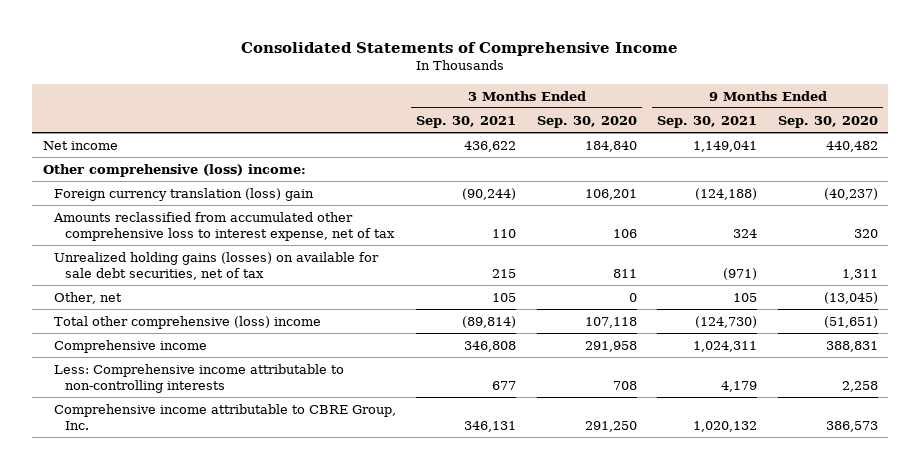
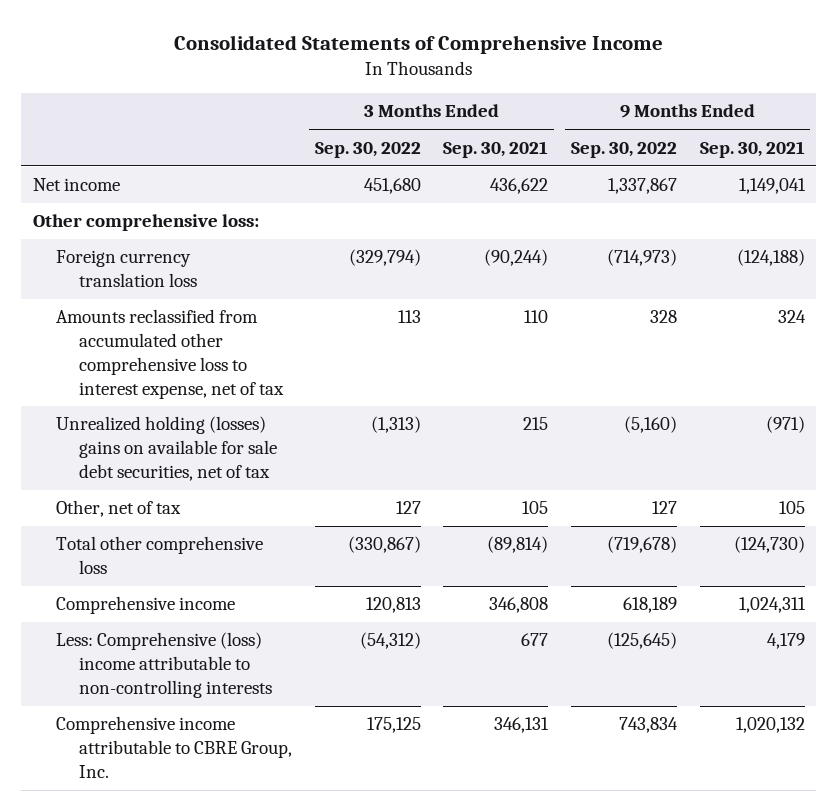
- | 3 Months Ended Sep. 30, 2021 | 3 Months Ended Sep. 30, 2020 | 9 Months Ended Sep. 30, 2021 | 9 Months Ended Sep. 30, 2020
+ | 3 Months Ended Sep. 30, 2022 | 3 Months Ended Sep. 30, 2021 | 9 Months Ended Sep. 30, 2022 | 9 Months Ended Sep. 30, 2021
- Other comprehensive (loss) income:
- Foreign currency translation (loss) gain | (90,244) | 106,201 | (124,188) | (40,237)
+ Other comprehensive loss:
+ Foreign currency translation loss | (329,794) | (90,244) | (714,973) | (124,188)
- Unrealized holding gains (losses) on available for sale debt securities, net of tax | 215 | 811 | (971) | 1,311
- Other, net | 105 | 0 | 105 | (13,045)
- Total other comprehensive (loss) income | (89,814) | 107,118 | (124,730) | (51,651)
+ Unrealized holding (losses) gains on available for sale debt securities, net of tax | (1,313) | 215 | (5,160) | (971)
+ Other, net of tax | 127 | 105 | 127 | 105
+ Total other comprehensive loss | (330,867) | (89,814) | (719,678) | (124,730)
- Less: Comprehensive income attributable to non-controlling interests | 677 | 708 | 4,179 | 2,258
+ Less: Comprehensive (loss) income attributable to non-controlling interests | (54,312) | 677 | (125,645) | 4,179

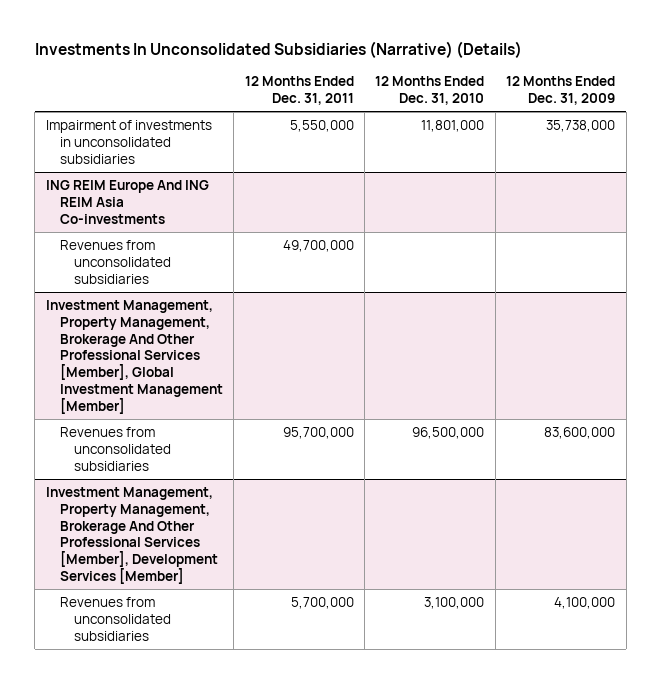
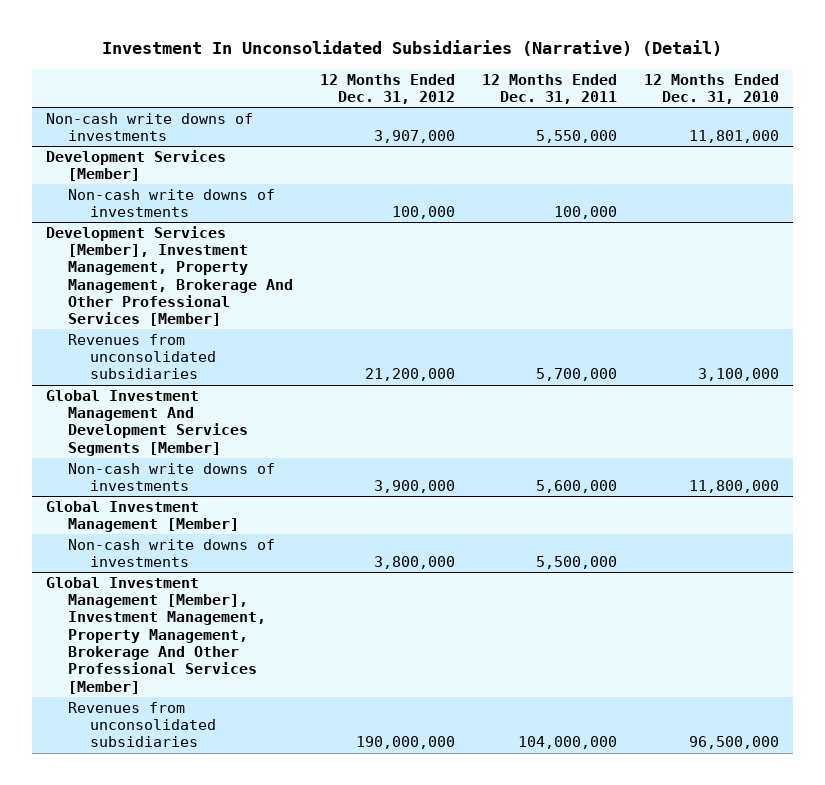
- Investments In Unconsolidated Subsidiaries (Narrative) (Details)
+ Investment In Unconsolidated Subsidiaries (Narrative) (Detail)
- | 12 Months Ended Dec. 31, 2011 | 12 Months Ended Dec. 31, 2010 | 12 Months Ended Dec. 31, 2009
+ | 12 Months Ended Dec. 31, 2012 | 12 Months Ended Dec. 31, 2011 | 12 Months Ended Dec. 31, 2010
- Impairment of investments in unconsolidated subsidiaries | 5,550,000 | 11,801,000 | 35,738,000
- ING REIM Europe And ING REIM Asia Co-investments
- Revenues from unconsolidated subsidiaries | 49,700,000 | |
- Investment Management, Property Management, Brokerage And Other Professional Services [Member], Global Investment Management [Member]
- Revenues from unconsolidated subsidiaries | 95,700,000 | 96,500,000 | 83,600,000
- Investment Management, Property Management, Brokerage And Other Professional Services [Member], Development Services [Member]
+ Non-cash write downs of investments | 3,907,000 | 5,550,000 | 11,801,000
+ Development Services [Member]
+ Non-cash write downs of investments | 100,000 | 100,000 |
+ Development Services [Member], Investment Management, Property Management, Brokerage And Other Professional Services [Member]
+ Global Investment Management And Development Services Segments [Member]
+ Non-cash write downs of investments | 3,900,000 | 5,600,000 | 11,800,000
+ Global Investment Management [Member]
+ Non-cash write downs of investments | 3,800,000 | 5,500,000 |
+ Global Investment Management [Member], Investment Management, Property Management, Brokerage And Other Professional Services [Member]
+ Revenues from unconsolidated subsidiaries | 190,000,000 | 104,000,000 | 96,500,000

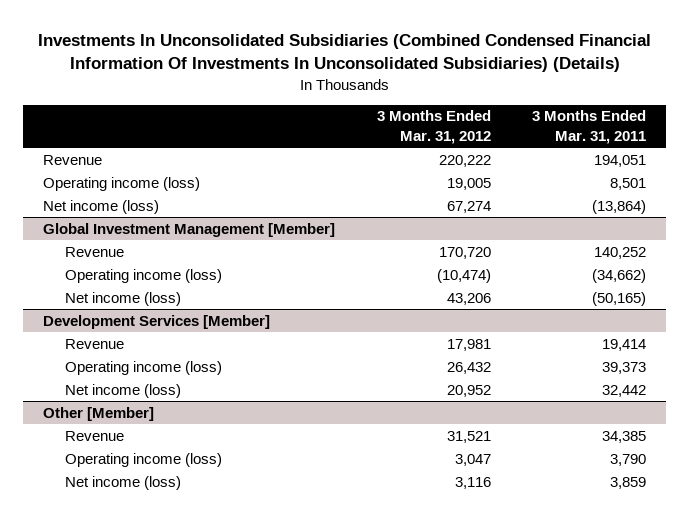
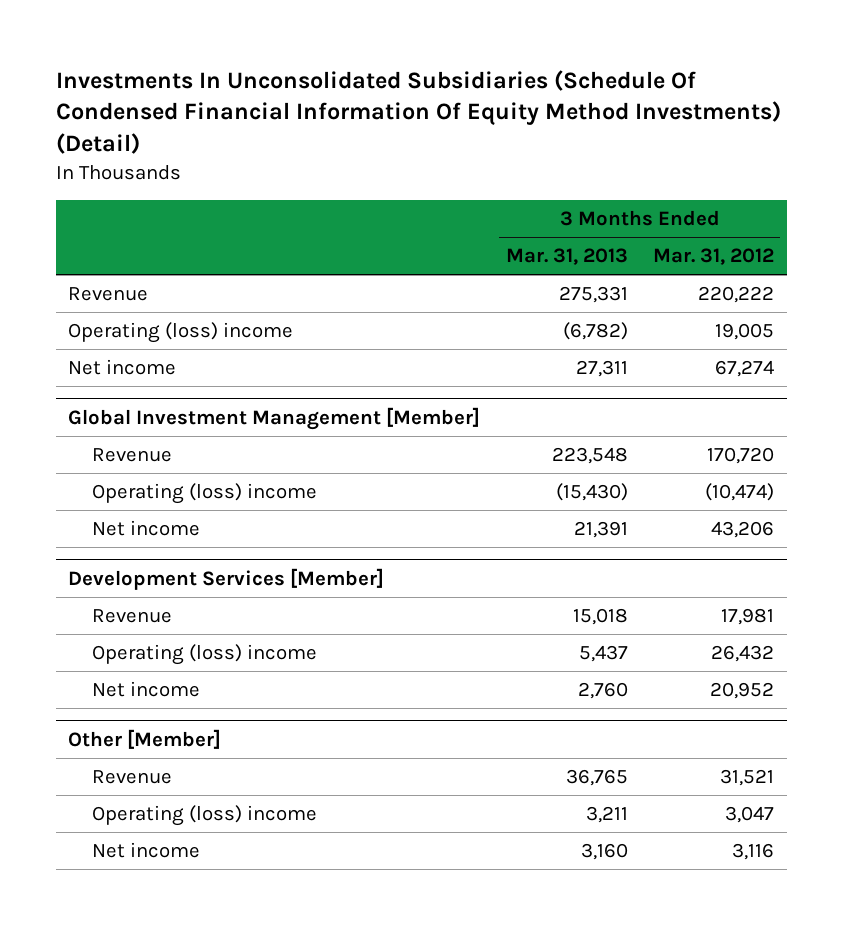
- Investments In Unconsolidated Subsidiaries (Combined Condensed Financial Information Of Investments In Unconsolidated Subsidiaries) (Details)
+ Investments In Unconsolidated Subsidiaries (Schedule Of Condensed Financial Information Of Equity Method Investments) (Detail)
- | 3 Months Ended Mar. 31, 2012 | 3 Months Ended Mar. 31, 2011
+ | 3 Months Ended Mar. 31, 2013 | 3 Months Ended Mar. 31, 2012
- Operating income (loss) | 19,005 | 8,501
- Net income (loss) | 67,274 | (13,864)
+ Operating (loss) income | (6,782) | 19,005
+ Net income | 27,311 | 67,274
@ Global Investment Management [Member]
- Operating income (loss) | (10,474) | (34,662)
- Net income (loss) | 43,206 | (50,165)
+ Operating (loss) income | (15,430) | (10,474)
+ Net income | 21,391 | 43,206
@ Development Services [Member]
- Operating income (loss) | 26,432 | 39,373
- Net income (loss) | 20,952 | 32,442
+ Operating (loss) income | 5,437 | 26,432
+ Net income | 2,760 | 20,952
@ Other [Member]
- Operating income (loss) | 3,047 | 3,790
- Net income (loss) | 3,116 | 3,859
+ Operating (loss) income | 3,211 | 3,047
+ Net income | 3,160 | 3,116

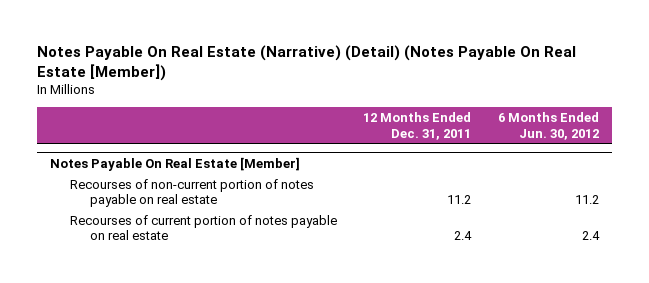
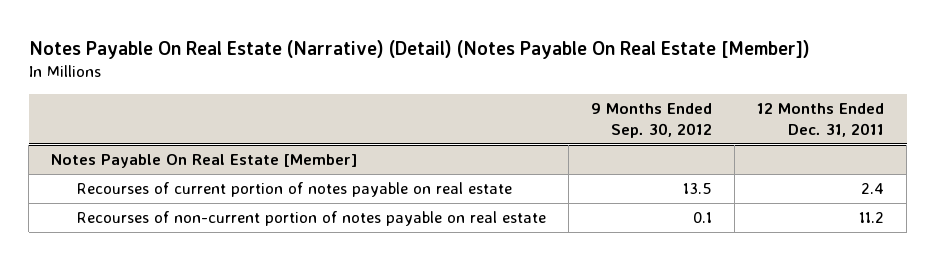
- | 12 Months Ended Dec. 31, 2011 | 6 Months Ended Jun. 30, 2012
+ | 9 Months Ended Sep. 30, 2012 | 12 Months Ended Dec. 31, 2011
@ Notes Payable On Real Estate [Member]
moved down: Recourses of non-current portion of notes payable on real estate | 0.1 | 11.2

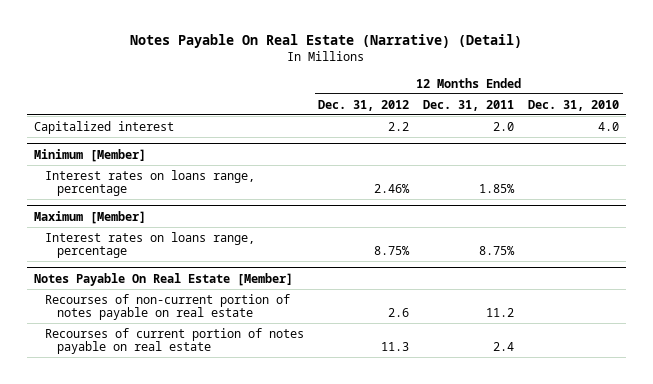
- Notes Payable On Real Estate (Narrative) (Detail) (Notes Payable On Real Estate [Member])
+ Notes Payable On Real Estate (Narrative) (Detail)
- | 9 Months Ended Sep. 30, 2012 | 12 Months Ended Dec. 31, 2011
+ | 12 Months Ended Dec. 31, 2012 | 12 Months Ended Dec. 31, 2011 | 12 Months Ended Dec. 31, 2010
+ Capitalized interest | 2.2 | 2.0 | 4.0
+ Minimum [Member]
+ Interest rates on loans range, percentage | 2.46% | 1.85% |
+ Maximum [Member]
+ Interest rates on loans range, percentage | 8.75% | 8.75% |
@ Notes Payable On Real Estate [Member]
moved down: Recourses of current portion of notes payable on real estate | 11.3 | 2.4 |

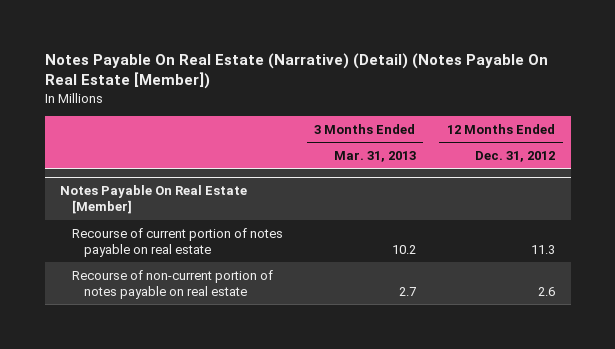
- Notes Payable On Real Estate (Narrative) (Detail)
+ Notes Payable On Real Estate (Narrative) (Detail) (Notes Payable On Real Estate [Member])
- | 12 Months Ended Dec. 31, 2012 | 12 Months Ended Dec. 31, 2011 | 12 Months Ended Dec. 31, 2010
+ | 3 Months Ended Mar. 31, 2013 | 12 Months Ended Dec. 31, 2012
- Capitalized interest | 2.2 | 2.0 | 4.0
- Minimum [Member]
- Interest rates on loans range, percentage | 2.46% | 1.85% |
- Maximum [Member]
- Interest rates on loans range, percentage | 8.75% | 8.75% |
@ Notes Payable On Real Estate [Member]
- Recourses of non-current portion of notes payable on real estate | 2.6 | 11.2 |
- Recourses of current portion of notes payable on real estate | 11.3 | 2.4 |
+ Recourse of current portion of notes payable on real estate | 10.2 | 11.3
+ Recourse of non-current portion of notes payable on real estate | 2.7 | 2.6

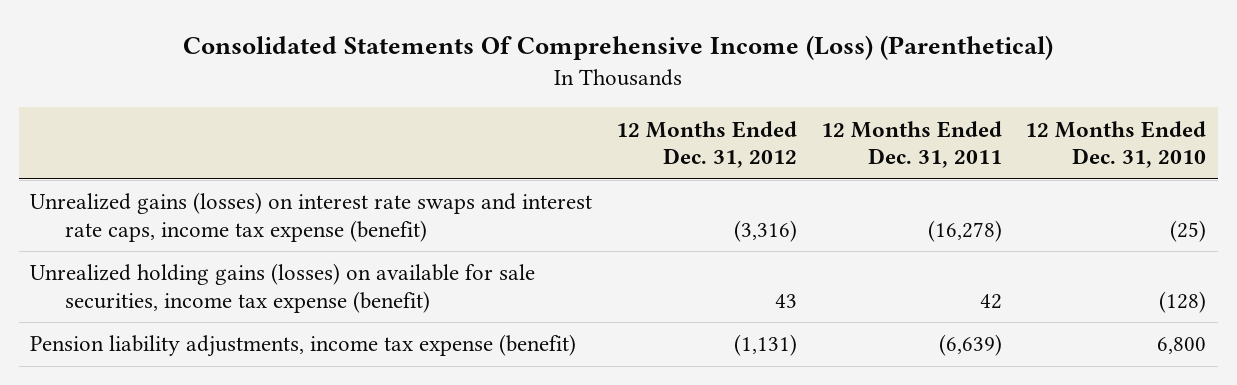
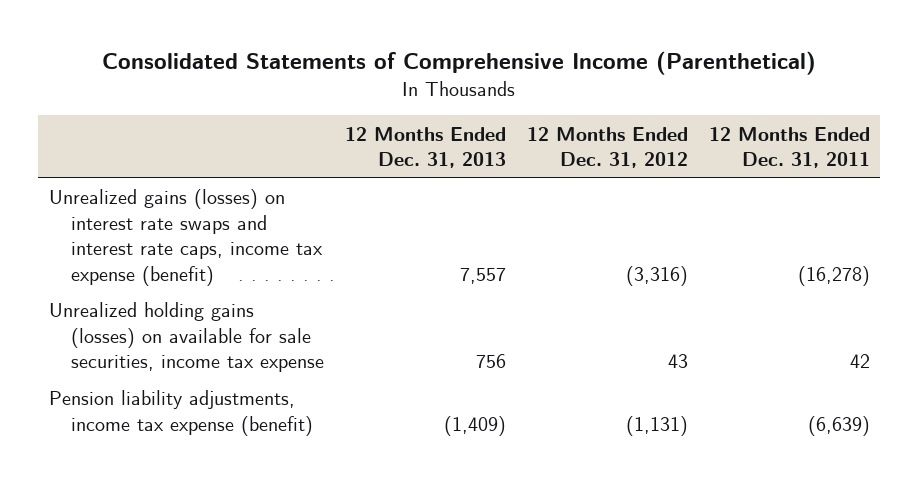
- Consolidated Statements Of Comprehensive Income (Loss) (Parenthetical)
+ Consolidated Statements of Comprehensive Income (Parenthetical)
- | 12 Months Ended Dec. 31, 2012 | 12 Months Ended Dec. 31, 2011 | 12 Months Ended Dec. 31, 2010
+ | 12 Months Ended Dec. 31, 2013 | 12 Months Ended Dec. 31, 2012 | 12 Months Ended Dec. 31, 2011
- Unrealized holding gains (losses) on available for sale securities, income tax expense (benefit) | 43 | 42 | (128)
+ Unrealized holding gains (losses) on available for sale securities, income tax expense | 756 | 43 | 42

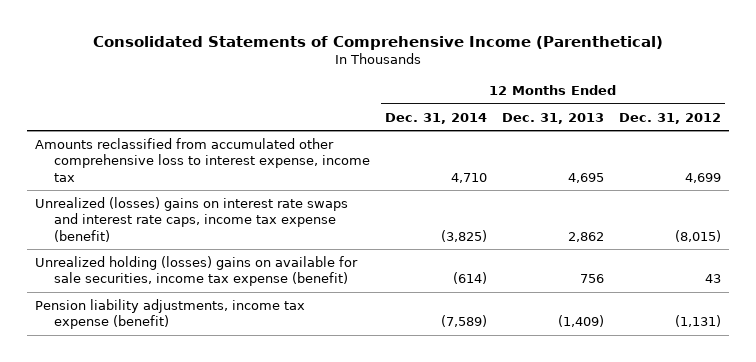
- | 12 Months Ended Dec. 31, 2013 | 12 Months Ended Dec. 31, 2012 | 12 Months Ended Dec. 31, 2011
+ | 12 Months Ended Dec. 31, 2014 | 12 Months Ended Dec. 31, 2013 | 12 Months Ended Dec. 31, 2012
- Unrealized gains (losses) on interest rate swaps and interest rate caps, income tax expense (benefit) | 7,557 | (3,316) | (16,278)
- Unrealized holding gains (losses) on available for sale securities, income tax expense | 756 | 43 | 42
+ Amounts reclassified from accumulated other comprehensive loss to interest expense, income tax | 4,710 | 4,695 | 4,699
+ Unrealized (losses) gains on interest rate swaps and interest rate caps, income tax expense (benefit) | (3,825) | 2,862 | (8,015)
+ Unrealized holding (losses) gains on available for sale securities, income tax expense (benefit) | (614) | 756 | 43

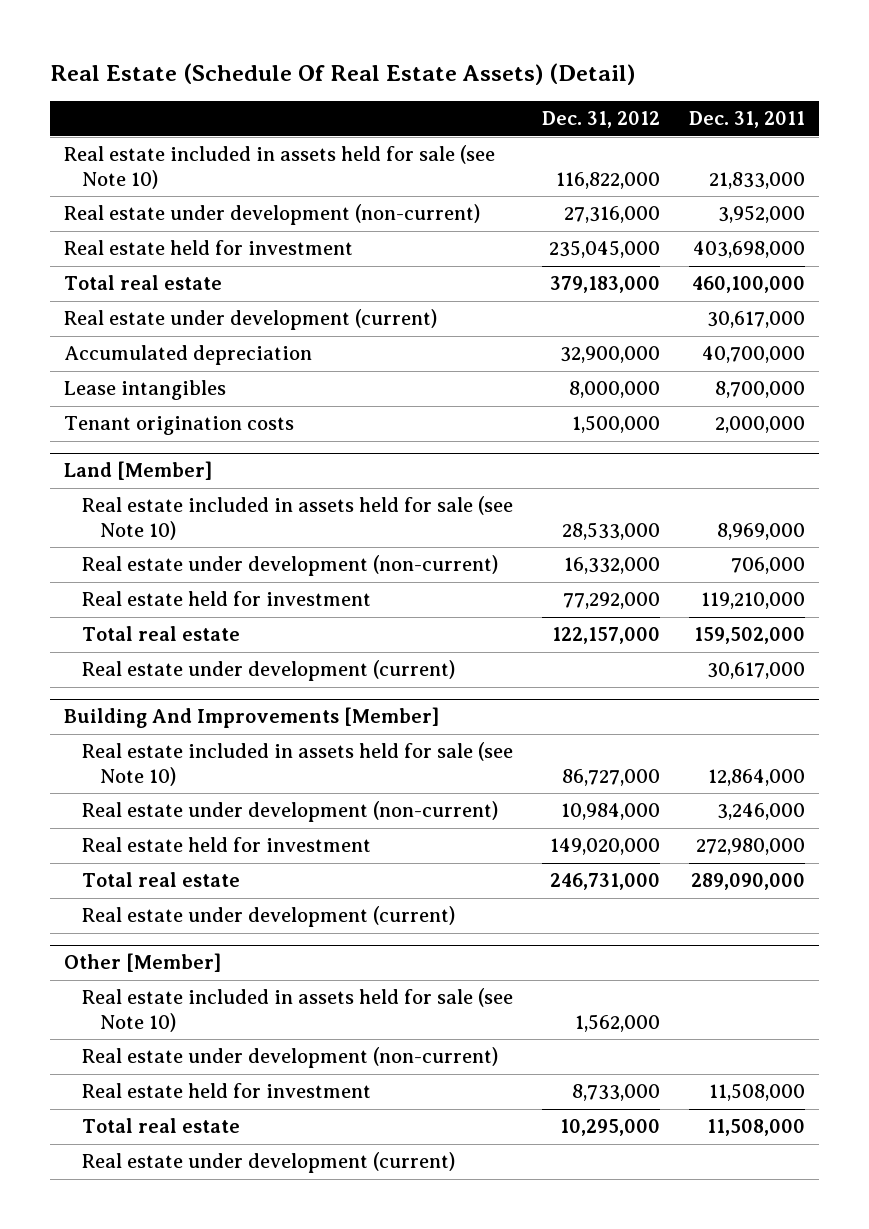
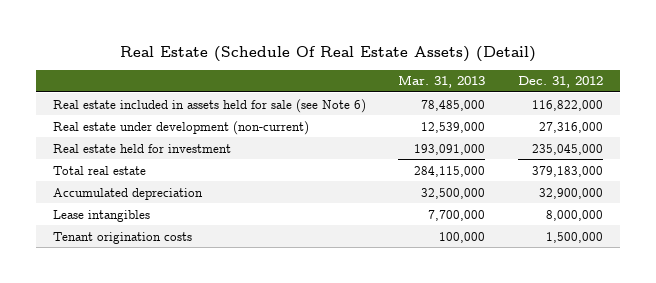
- | Dec. 31, 2012 | Dec. 31, 2011
+ | Mar. 31, 2013 | Dec. 31, 2012
- Real estate included in assets held for sale (see Note 10) | 116,822,000 | 21,833,000
+ Real estate included in assets held for sale (see Note 6) | 78,485,000 | 116,822,000
- Real estate under development (current) | | 30,617,000
- Land [Member]
- Real estate included in assets held for sale (see Note 10) | 28,533,000 | 8,969,000
- Real estate under development (non-current) | 16,332,000 | 706,000
- Real estate held for investment | 77,292,000 | 119,210,000
- Total real estate | 122,157,000 | 159,502,000
- Real estate under development (current) | | 30,617,000
- Building And Improvements [Member]
- Real estate included in assets held for sale (see Note 10) | 86,727,000 | 12,864,000
- Real estate under development (non-current) | 10,984,000 | 3,246,000
- Real estate held for investment | 149,020,000 | 272,980,000
- Total real estate | 246,731,000 | 289,090,000
- Real estate under development (current)
- Other [Member]
- Real estate included in assets held for sale (see Note 10) | 1,562,000 |
- Real estate under development (non-current)
- Real estate held for investment | 8,733,000 | 11,508,000
- Total real estate | 10,295,000 | 11,508,000
- Real estate under development (current)

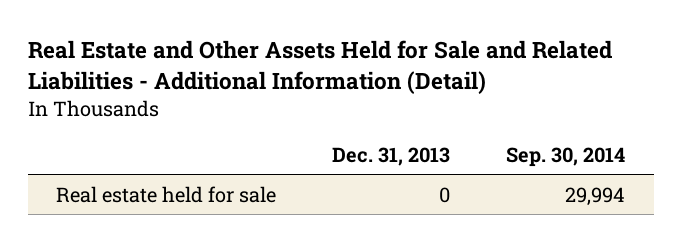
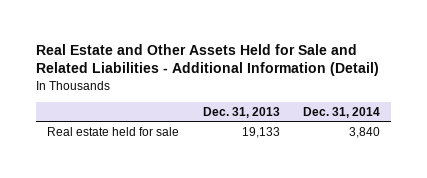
- | Dec. 31, 2013 | Sep. 30, 2014
+ | Dec. 31, 2013 | Dec. 31, 2014
- Real estate held for sale | 0 | 29,994
+ Real estate held for sale | 19,133 | 3,840

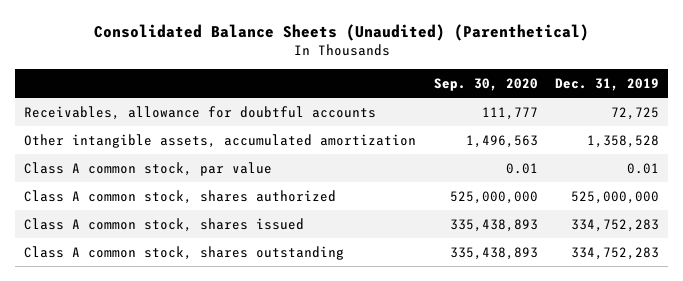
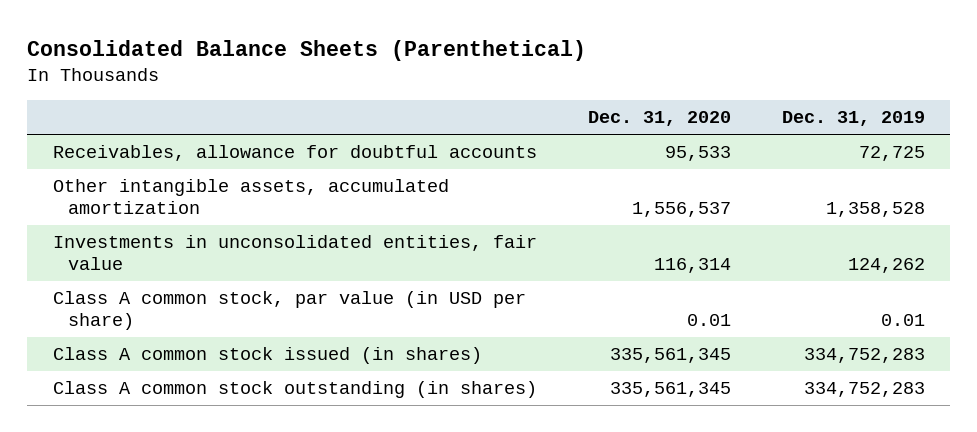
- Consolidated Balance Sheets (Unaudited) (Parenthetical)
+ Consolidated Balance Sheets (Parenthetical)
- | Sep. 30, 2020 | Dec. 31, 2019
+ | Dec. 31, 2020 | Dec. 31, 2019
- Class A common stock, par value | 0.01 | 0.01
- Class A common stock, shares authorized | 525,000,000 | 525,000,000
- Class A common stock, shares issued | 335,438,893 | 334,752,283
- Class A common stock, shares outstanding | 335,438,893 | 334,752,283
+ Investments in unconsolidated entities, fair value | 116,314 | 124,262
+ Class A common stock, par value (in USD per share) | 0.01 | 0.01
+ Class A common stock issued (in shares) | 335,561,345 | 334,752,283
+ Class A common stock outstanding (in shares) | 335,561,345 | 334,752,283

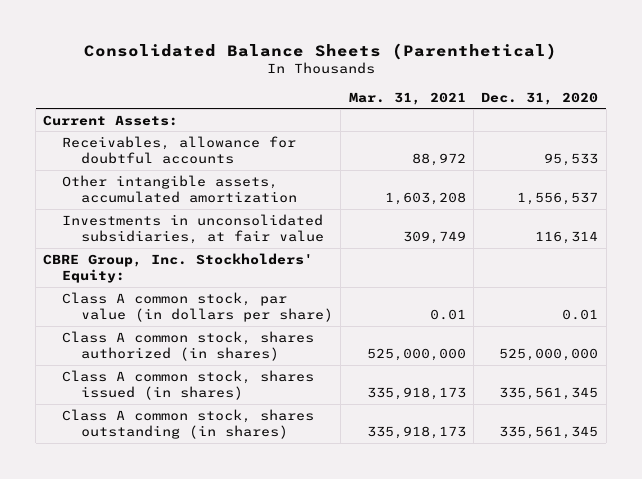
- | Dec. 31, 2020 | Dec. 31, 2019
+ | Mar. 31, 2021 | Dec. 31, 2020
+ Current Assets:
- Investments in unconsolidated entities, fair value | 116,314 | 124,262
- Class A common stock, par value (in USD per share) | 0.01 | 0.01
- Class A common stock issued (in shares) | 335,561,345 | 334,752,283
- Class A common stock outstanding (in shares) | 335,561,345 | 334,752,283
+ Investments in unconsolidated subsidiaries, at fair value | 309,749 | 116,314
+ CBRE Group, Inc. Stockholders' Equity:
+ Class A common stock, par value (in dollars per share) | 0.01 | 0.01
+ Class A common stock, shares authorized (in shares) | 525,000,000 | 525,000,000
+ Class A common stock, shares issued (in shares) | 335,918,173 | 335,561,345
+ Class A common stock, shares outstanding (in shares) | 335,918,173 | 335,561,345

